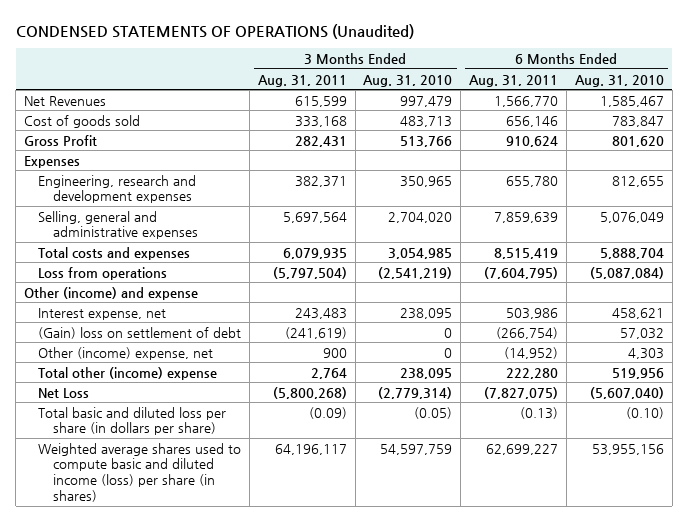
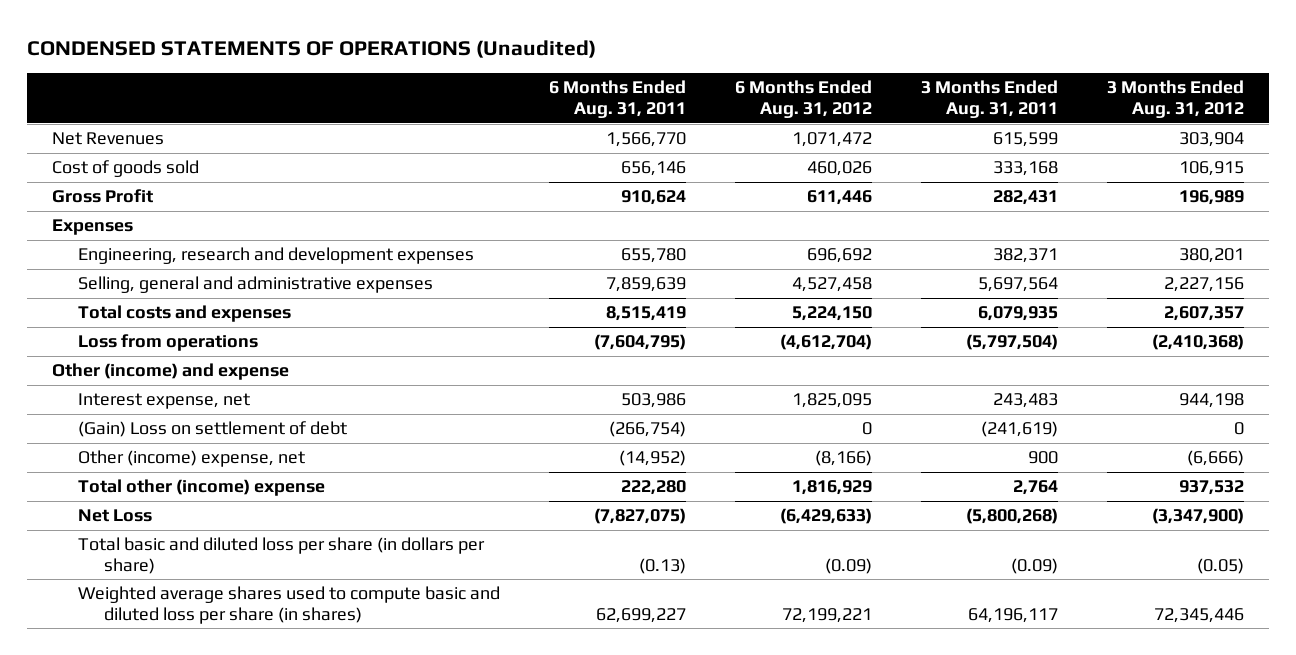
- | 3 Months Ended Aug. 31, 2011 | 3 Months Ended Aug. 31, 2010 | 6 Months Ended Aug. 31, 2011 | 6 Months Ended Aug. 31, 2010
+ | 6 Months Ended Aug. 31, 2011 | 6 Months Ended Aug. 31, 2012 | 3 Months Ended Aug. 31, 2011 | 3 Months Ended Aug. 31, 2012
- (Gain) loss on settlement of debt | (241,619) | 0 | (266,754) | 57,032
+ (Gain) Loss on settlement of debt | (266,754) | 0 | (241,619) | 0
- Weighted average shares used to compute basic and diluted income (loss) per share (in shares) | 64,196,117 | 54,597,759 | 62,699,227 | 53,955,156
+ Weighted average shares used to compute basic and diluted loss per share (in shares) | 62,699,227 | 72,199,221 | 64,196,117 | 72,345,446

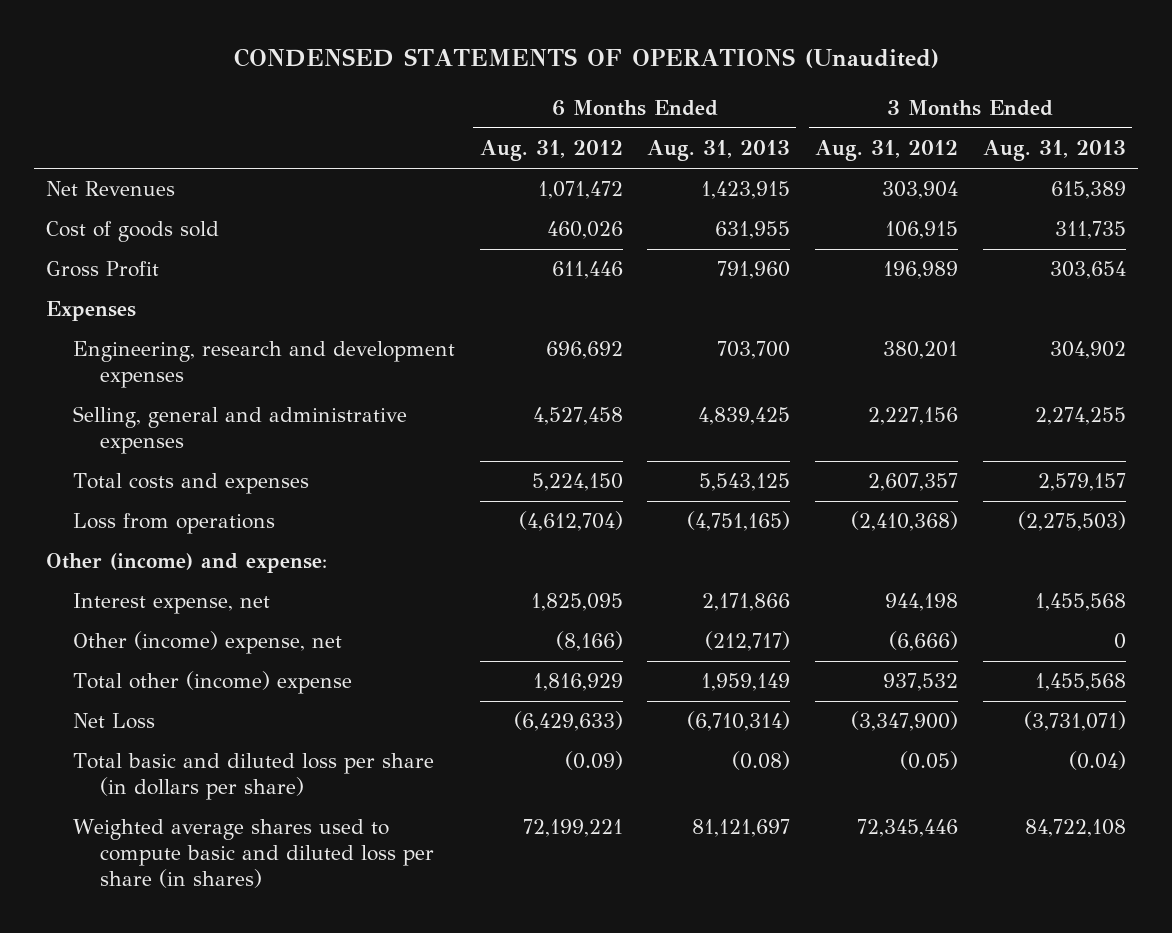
- | 6 Months Ended Aug. 31, 2011 | 6 Months Ended Aug. 31, 2012 | 3 Months Ended Aug. 31, 2011 | 3 Months Ended Aug. 31, 2012
+ | 6 Months Ended Aug. 31, 2012 | 6 Months Ended Aug. 31, 2013 | 3 Months Ended Aug. 31, 2012 | 3 Months Ended Aug. 31, 2013
- Other (income) and expense
+ Other (income) and expense:
- (Gain) Loss on settlement of debt | (266,754) | 0 | (241,619) | 0

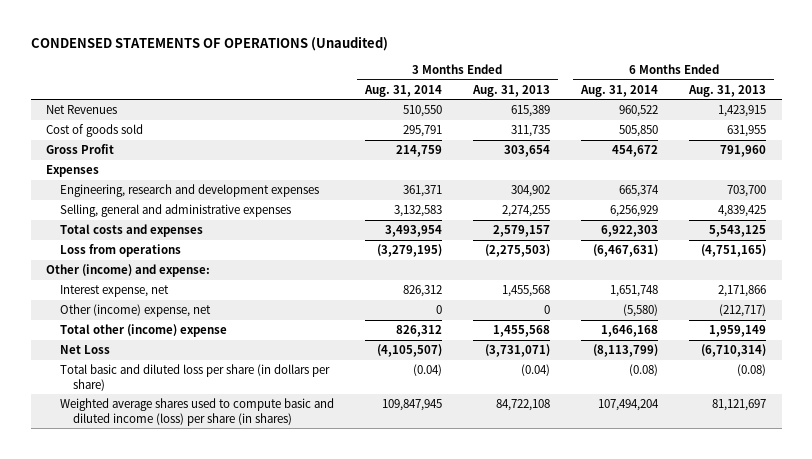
- | 6 Months Ended Aug. 31, 2012 | 6 Months Ended Aug. 31, 2013 | 3 Months Ended Aug. 31, 2012 | 3 Months Ended Aug. 31, 2013
+ | 3 Months Ended Aug. 31, 2014 | 3 Months Ended Aug. 31, 2013 | 6 Months Ended Aug. 31, 2014 | 6 Months Ended Aug. 31, 2013
- Weighted average shares used to compute basic and diluted loss per share (in shares) | 72,199,221 | 81,121,697 | 72,345,446 | 84,722,108
+ Weighted average shares used to compute basic and diluted income (loss) per share (in shares) | 109,847,945 | 84,722,108 | 107,494,204 | 81,121,697

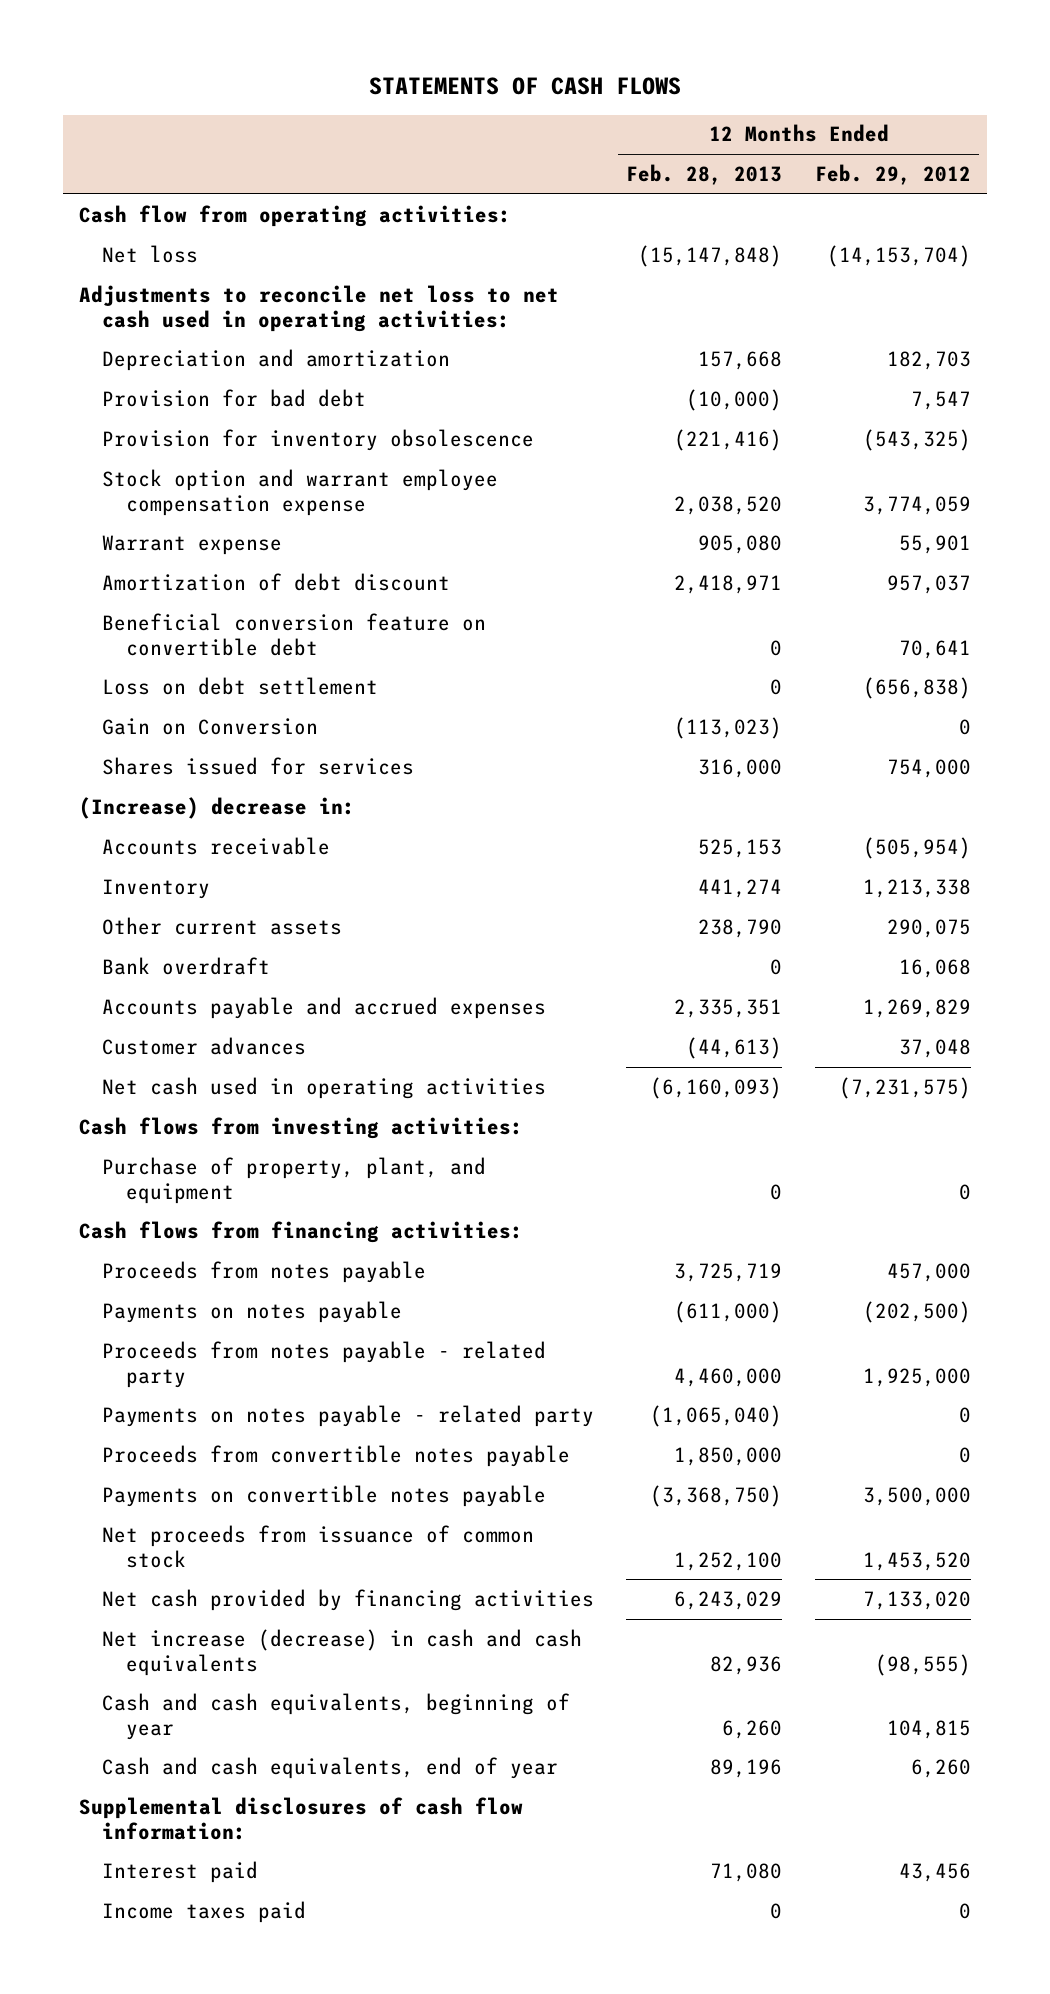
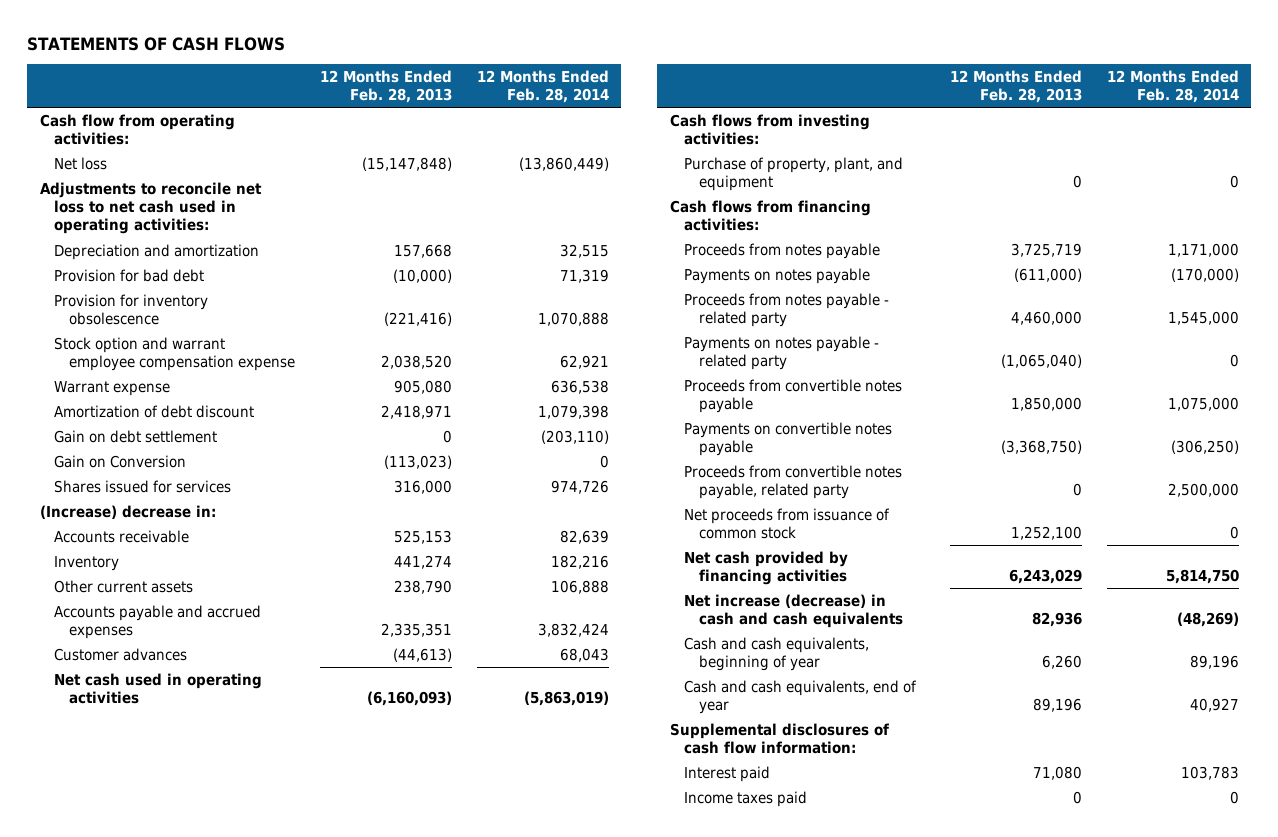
- | 12 Months Ended Feb. 28, 2013 | 12 Months Ended Feb. 29, 2012
+ | 12 Months Ended Feb. 28, 2013 | 12 Months Ended Feb. 28, 2014
- Beneficial conversion feature on convertible debt | 0 | 70,641
- Loss on debt settlement | 0 | (656,838)
+ Gain on debt settlement | 0 | (203,110)
- Bank overdraft | 0 | 16,068
+ Proceeds from convertible notes payable, related party | 0 | 2,500,000

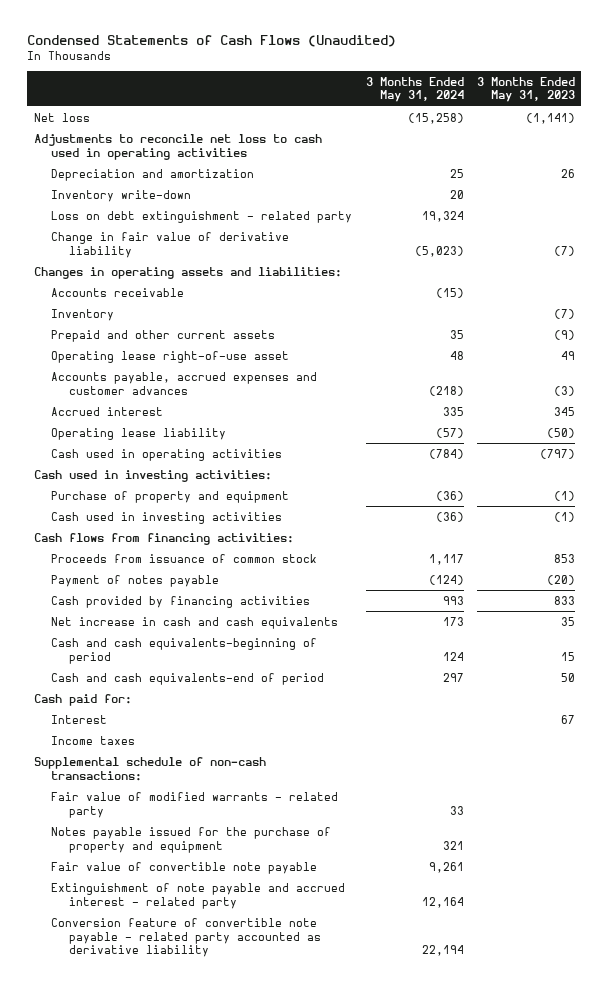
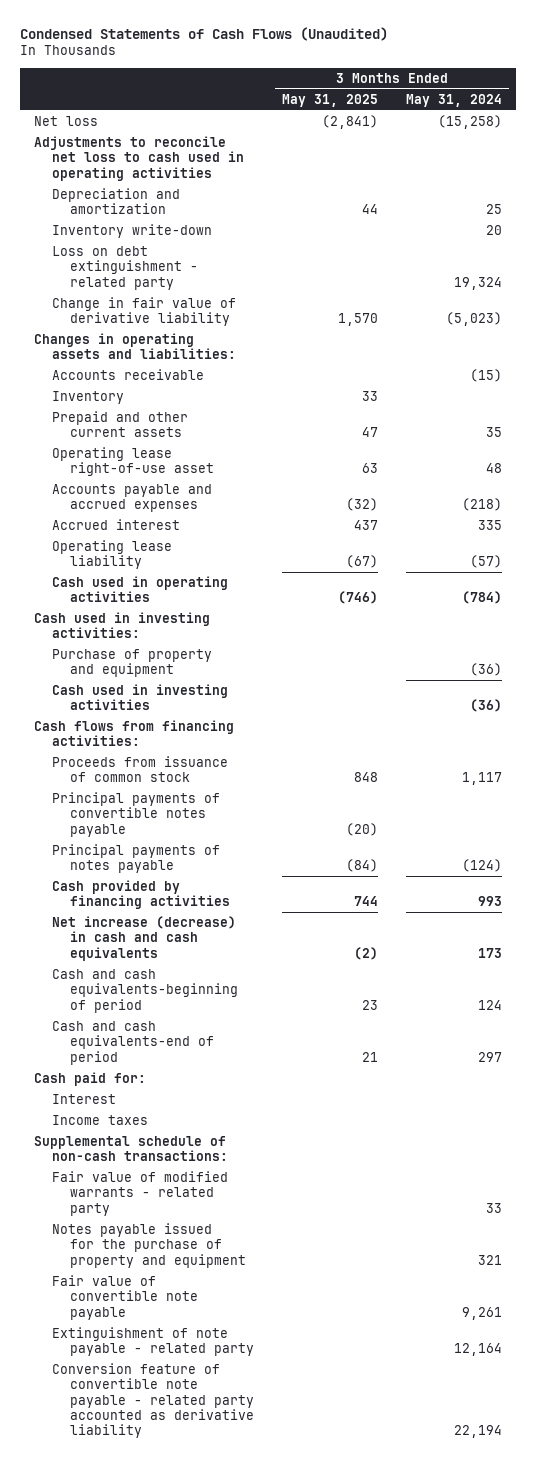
- | 3 Months Ended May 31, 2024 | 3 Months Ended May 31, 2023
+ | 3 Months Ended May 31, 2025 | 3 Months Ended May 31, 2024
- Accounts payable, accrued expenses and customer advances | (218) | (3)
+ Accounts payable and accrued expenses | (32) | (218)
- Payment of notes payable | (124) | (20)
+ Principal payments of convertible notes payable | (20) |
+ Principal payments of notes payable | (84) | (124)
- Net increase in cash and cash equivalents | 173 | 35
+ Net increase (decrease) in cash and cash equivalents | (2) | 173
- Extinguishment of note payable and accrued interest - related party | 12,164 |
+ Extinguishment of note payable - related party | | 12,164

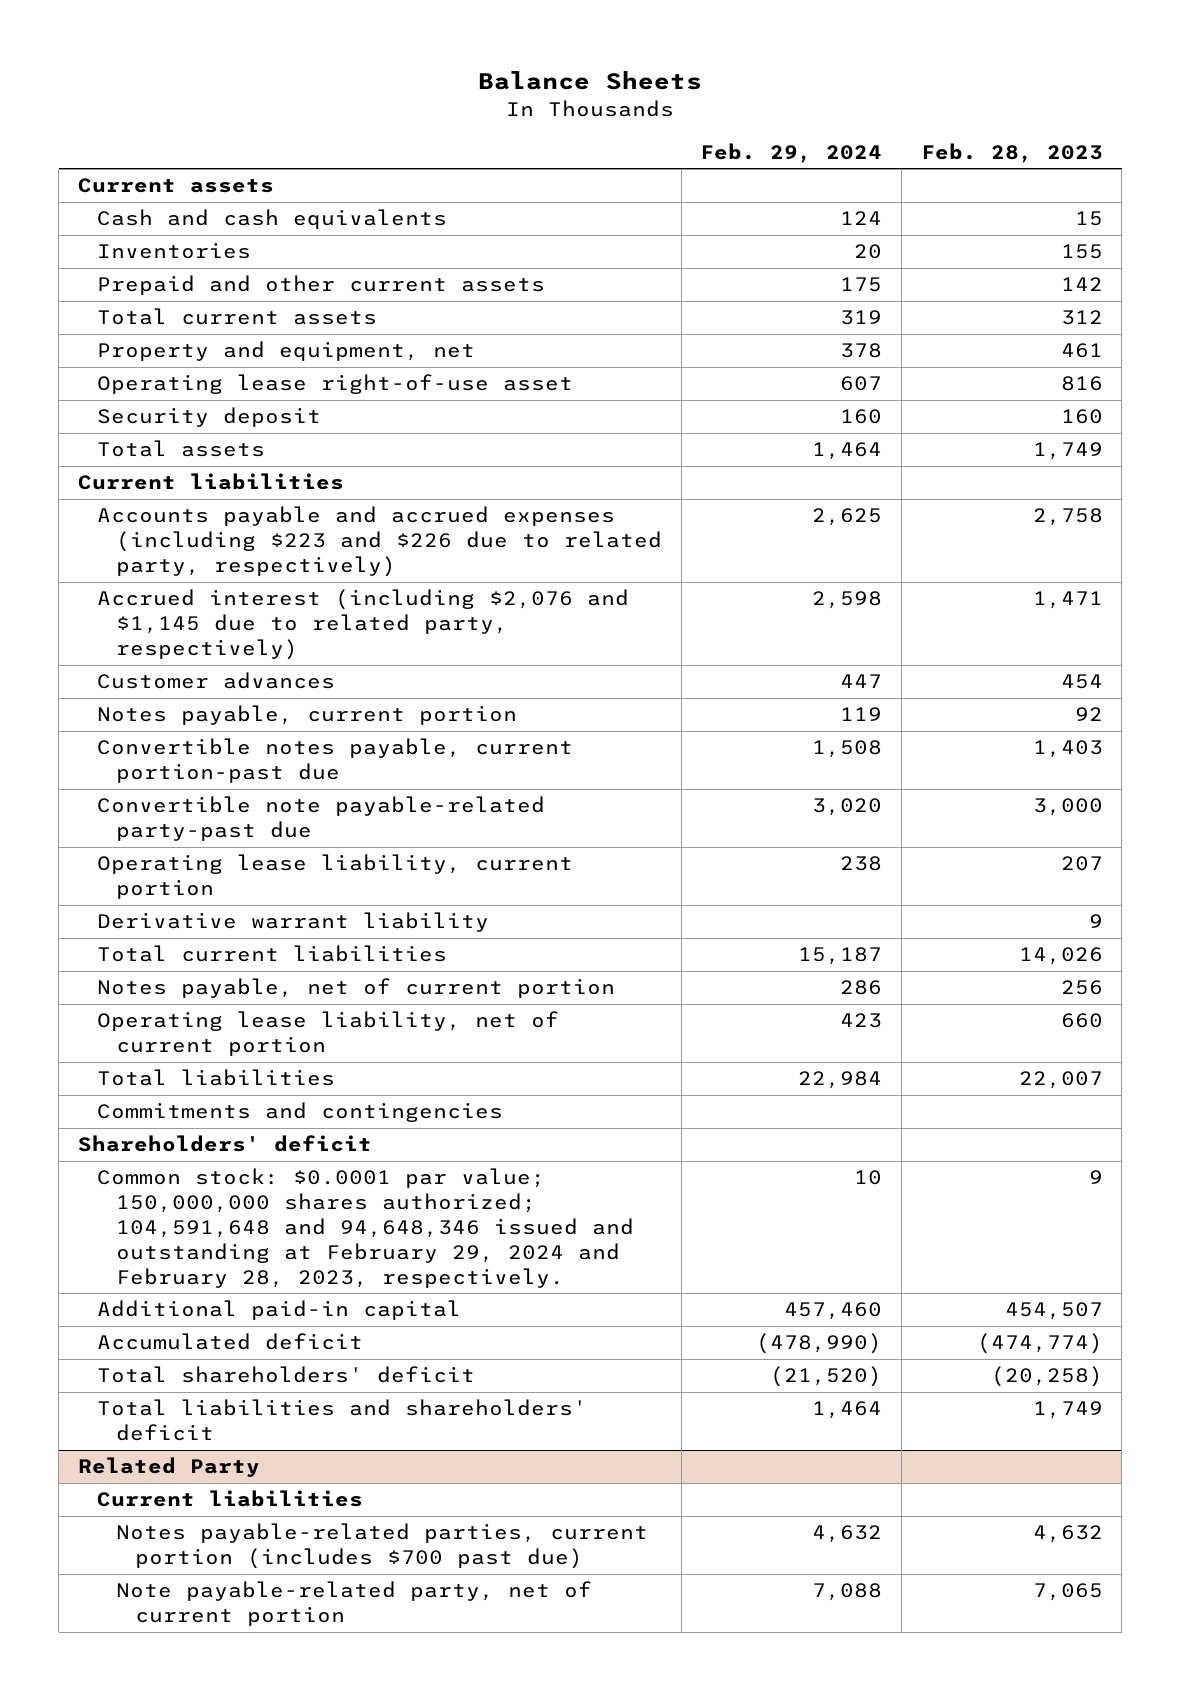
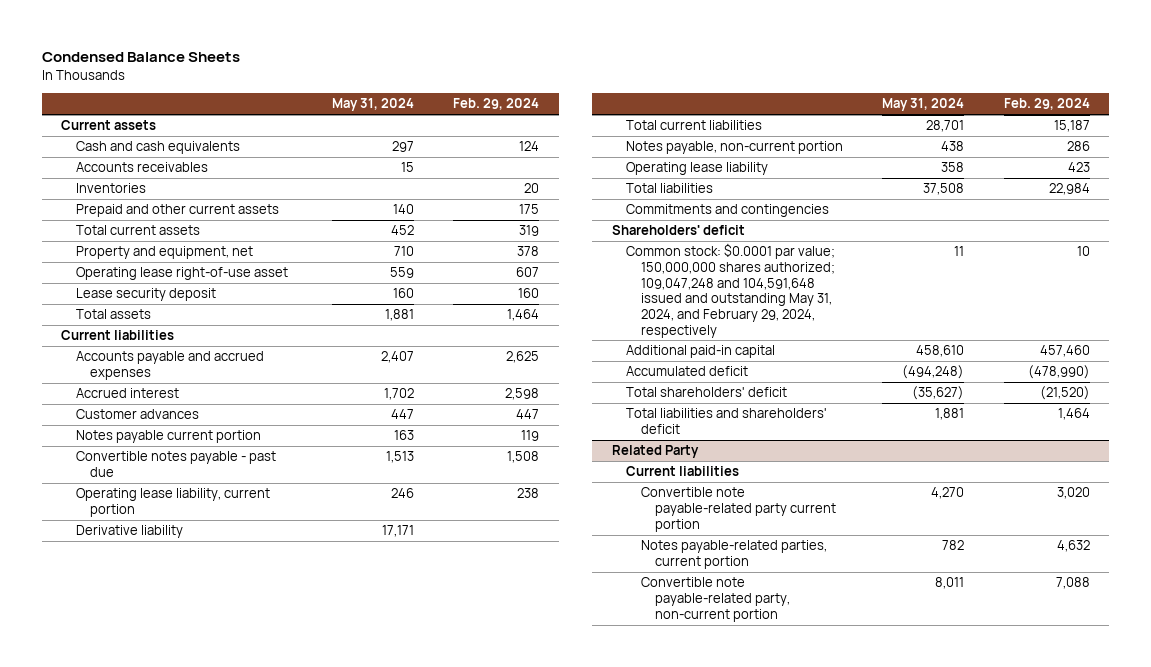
- Balance Sheets
+ Condensed Balance Sheets
- | Feb. 29, 2024 | Feb. 28, 2023
+ | May 31, 2024 | Feb. 29, 2024
+ Accounts receivables | 15 |
- Security deposit | 160 | 160
+ Lease security deposit | 160 | 160
- Accounts payable and accrued expenses (including $223 and $226 due to related party, respectively) | 2,625 | 2,758
- Accrued interest (including $2,076 and $1,145 due to related party, respectively) | 2,598 | 1,471
+ Accounts payable and accrued expenses | 2,407 | 2,625
+ Accrued interest | 1,702 | 2,598
- Notes payable, current portion | 119 | 92
- Convertible notes payable, current portion-past due | 1,508 | 1,403
- Convertible note payable-related party-past due | 3,020 | 3,000
+ Notes payable current portion | 163 | 119
+ Convertible notes payable - past due | 1,513 | 1,508
- Derivative warrant liability | | 9
+ Derivative liability | 17,171 |
- Notes payable, net of current portion | 286 | 256
- Operating lease liability, net of current portion | 423 | 660
+ Notes payable, non-current portion | 438 | 286
+ Operating lease liability | 358 | 423
- Common stock: $0.0001 par value; 150,000,000 shares authorized; 104,591,648 and 94,648,346 issued and outstanding at February 29, 2024 and February 28, 2023, respectively. | 10 | 9
+ Common stock: $0.0001 par value; 150,000,000 shares authorized; 109,047,248 and 104,591,648 issued and outstanding May 31, 2024, and February 29, 2024, respectively | 11 | 10
@ Related Party
- Notes payable-related parties, current portion (includes $700 past due) | 4,632 | 4,632
- Note payable-related party, net of current portion | 7,088 | 7,065
+ Convertible note payable-related party current portion | 4,270 | 3,020
+ Notes payable-related parties, current portion | 782 | 4,632
+ Convertible note payable-related party, non-current portion | 8,011 | 7,088

